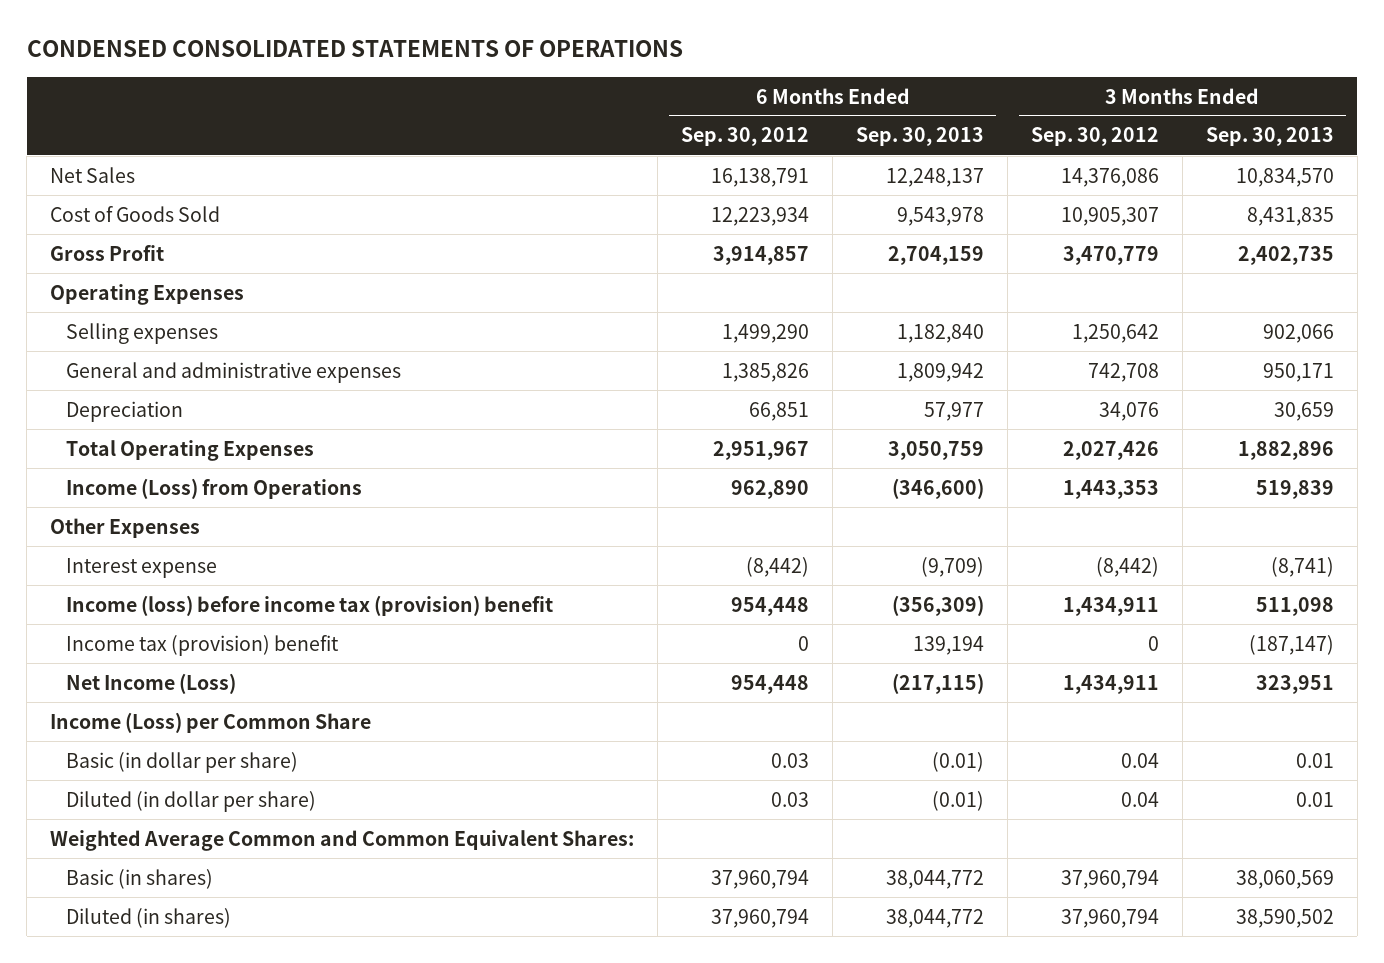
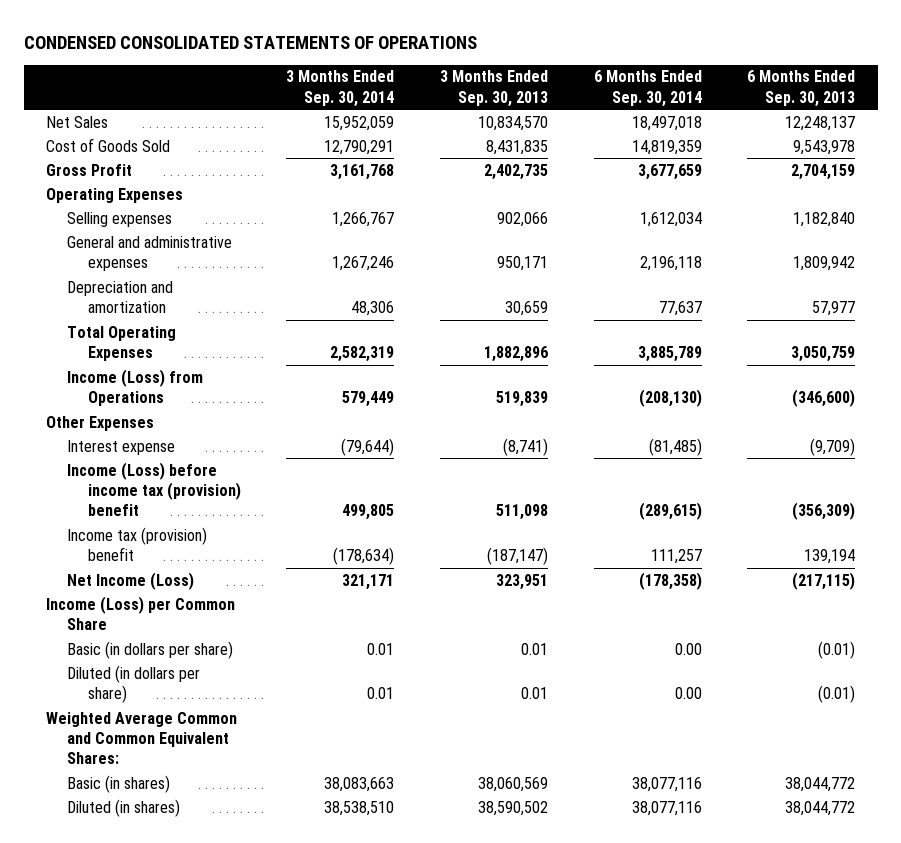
- | 6 Months Ended Sep. 30, 2012 | 6 Months Ended Sep. 30, 2013 | 3 Months Ended Sep. 30, 2012 | 3 Months Ended Sep. 30, 2013
+ | 3 Months Ended Sep. 30, 2014 | 3 Months Ended Sep. 30, 2013 | 6 Months Ended Sep. 30, 2014 | 6 Months Ended Sep. 30, 2013
- Depreciation | 66,851 | 57,977 | 34,076 | 30,659
+ Depreciation and amortization | 48,306 | 30,659 | 77,637 | 57,977
- Income (loss) before income tax (provision) benefit | 954,448 | (356,309) | 1,434,911 | 511,098
+ Income (Loss) before income tax (provision) benefit | 499,805 | 511,098 | (289,615) | (356,309)
- Basic (in dollar per share) | 0.03 | (0.01) | 0.04 | 0.01
- Diluted (in dollar per share) | 0.03 | (0.01) | 0.04 | 0.01
+ Basic (in dollars per share) | 0.01 | 0.01 | 0.00 | (0.01)
+ Diluted (in dollars per share) | 0.01 | 0.01 | 0.00 | (0.01)

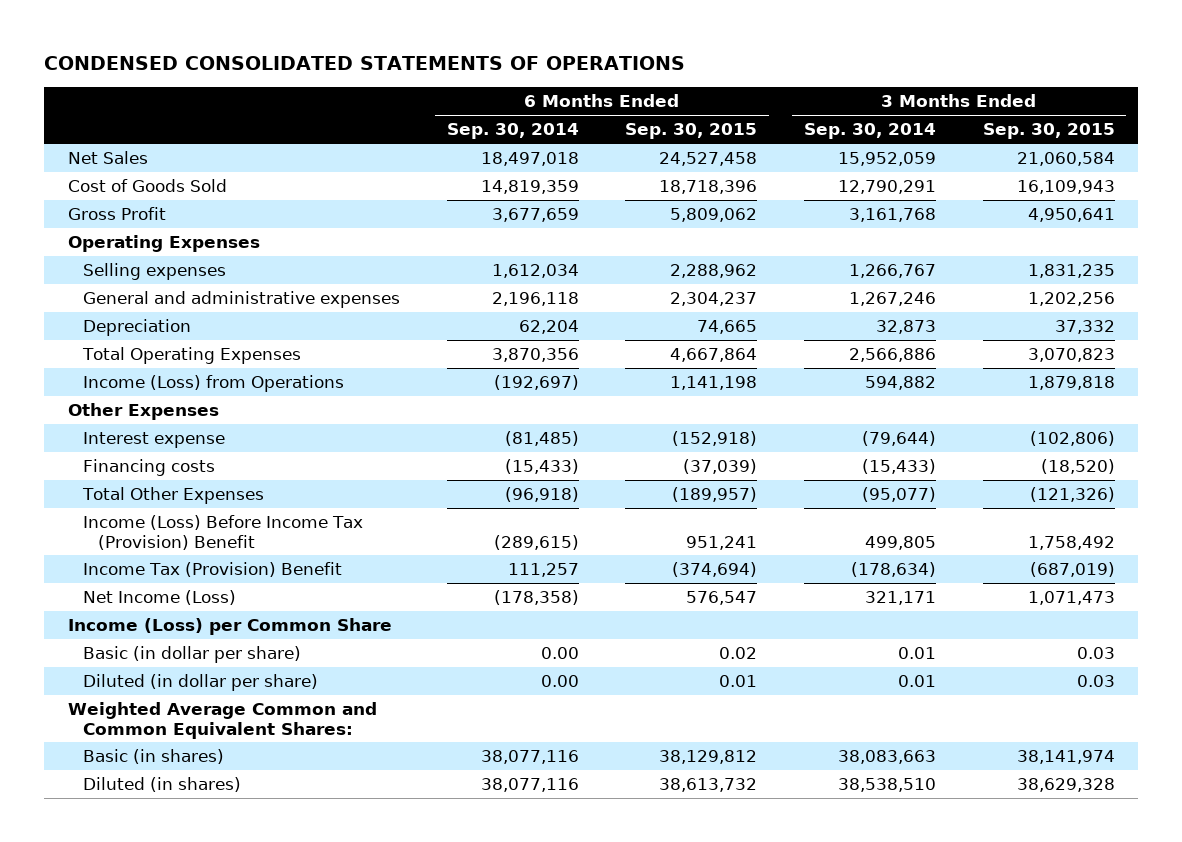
- | 3 Months Ended Sep. 30, 2014 | 3 Months Ended Sep. 30, 2013 | 6 Months Ended Sep. 30, 2014 | 6 Months Ended Sep. 30, 2013
+ | 6 Months Ended Sep. 30, 2014 | 6 Months Ended Sep. 30, 2015 | 3 Months Ended Sep. 30, 2014 | 3 Months Ended Sep. 30, 2015
- Depreciation and amortization | 48,306 | 30,659 | 77,637 | 57,977
- Total Operating Expenses | 2,582,319 | 1,882,896 | 3,885,789 | 3,050,759
- Income (Loss) from Operations | 579,449 | 519,839 | (208,130) | (346,600)
+ Depreciation | 62,204 | 74,665 | 32,873 | 37,332
+ Total Operating Expenses | 3,870,356 | 4,667,864 | 2,566,886 | 3,070,823
+ Income (Loss) from Operations | (192,697) | 1,141,198 | 594,882 | 1,879,818
- Income (Loss) before income tax (provision) benefit | 499,805 | 511,098 | (289,615) | (356,309)
- Income tax (provision) benefit | (178,634) | (187,147) | 111,257 | 139,194
+ Financing costs | (15,433) | (37,039) | (15,433) | (18,520)
+ Total Other Expenses | (96,918) | (189,957) | (95,077) | (121,326)
+ Income (Loss) Before Income Tax (Provision) Benefit | (289,615) | 951,241 | 499,805 | 1,758,492
+ Income Tax (Provision) Benefit | 111,257 | (374,694) | (178,634) | (687,019)
- Basic (in dollars per share) | 0.01 | 0.01 | 0.00 | (0.01)
- Diluted (in dollars per share) | 0.01 | 0.01 | 0.00 | (0.01)
+ Basic (in dollar per share) | 0.00 | 0.02 | 0.01 | 0.03
+ Diluted (in dollar per share) | 0.00 | 0.01 | 0.01 | 0.03

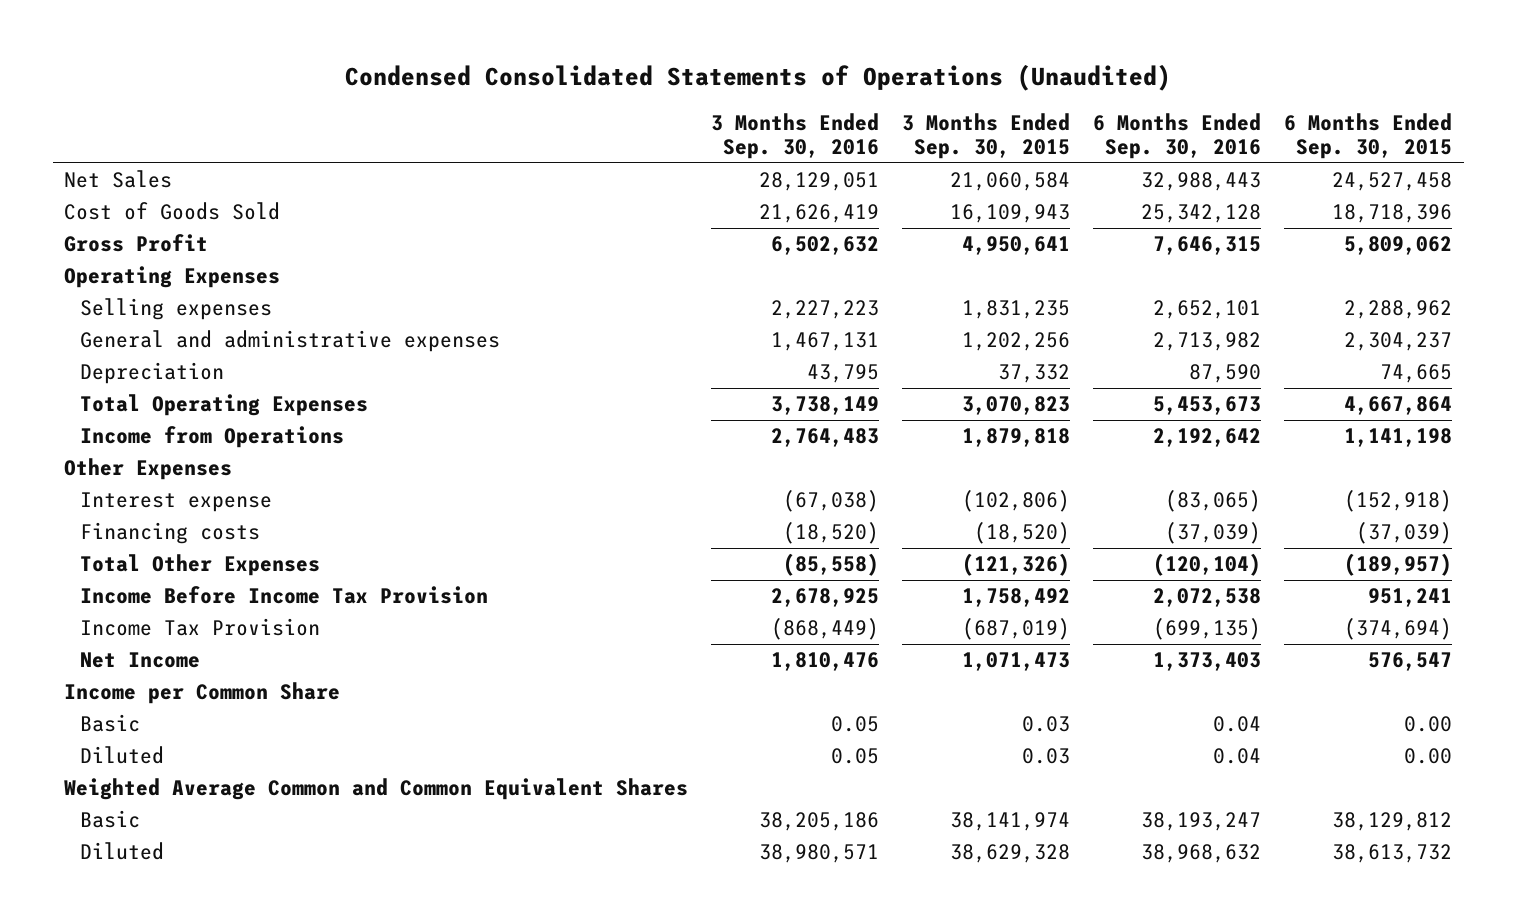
- CONDENSED CONSOLIDATED STATEMENTS OF OPERATIONS
+ Condensed Consolidated Statements of Operations (Unaudited)
- | 6 Months Ended Sep. 30, 2014 | 6 Months Ended Sep. 30, 2015 | 3 Months Ended Sep. 30, 2014 | 3 Months Ended Sep. 30, 2015
+ | 3 Months Ended Sep. 30, 2016 | 3 Months Ended Sep. 30, 2015 | 6 Months Ended Sep. 30, 2016 | 6 Months Ended Sep. 30, 2015
- Income (Loss) from Operations | (192,697) | 1,141,198 | 594,882 | 1,879,818
+ Income from Operations | 2,764,483 | 1,879,818 | 2,192,642 | 1,141,198
- Income (Loss) Before Income Tax (Provision) Benefit | (289,615) | 951,241 | 499,805 | 1,758,492
- Income Tax (Provision) Benefit | 111,257 | (374,694) | (178,634) | (687,019)
- Net Income (Loss) | (178,358) | 576,547 | 321,171 | 1,071,473
- Income (Loss) per Common Share
- Basic (in dollar per share) | 0.00 | 0.02 | 0.01 | 0.03
- Diluted (in dollar per share) | 0.00 | 0.01 | 0.01 | 0.03
- Weighted Average Common and Common Equivalent Shares:
- Basic (in shares) | 38,077,116 | 38,129,812 | 38,083,663 | 38,141,974
- Diluted (in shares) | 38,077,116 | 38,613,732 | 38,538,510 | 38,629,328
+ Income Before Income Tax Provision | 2,678,925 | 1,758,492 | 2,072,538 | 951,241
+ Income Tax Provision | (868,449) | (687,019) | (699,135) | (374,694)
+ Net Income | 1,810,476 | 1,071,473 | 1,373,403 | 576,547
+ Income per Common Share
+ Basic | 0.05 | 0.03 | 0.04 | 0.00
+ Diluted | 0.05 | 0.03 | 0.04 | 0.00
+ Weighted Average Common and Common Equivalent Shares
+ Basic | 38,205,186 | 38,141,974 | 38,193,247 | 38,129,812
+ Diluted | 38,980,571 | 38,629,328 | 38,968,632 | 38,613,732

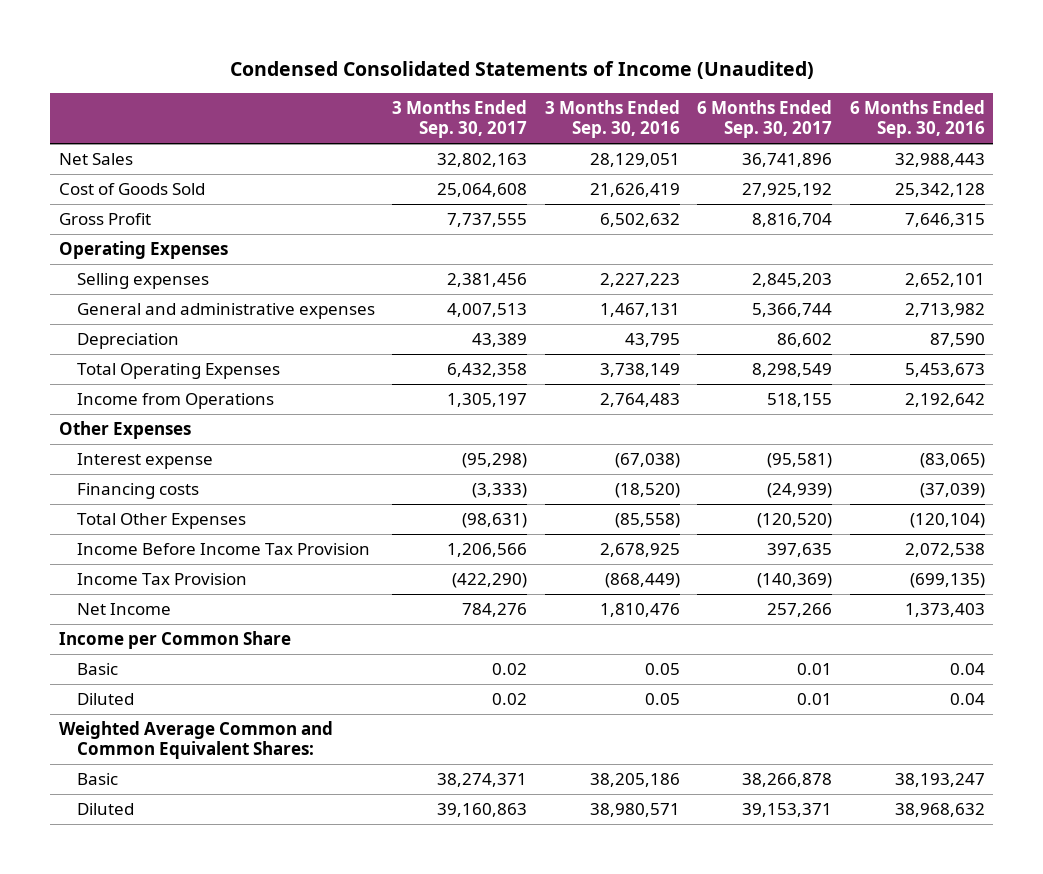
- Condensed Consolidated Statements of Operations (Unaudited)
+ Condensed Consolidated Statements of Income (Unaudited)
- | 3 Months Ended Sep. 30, 2016 | 3 Months Ended Sep. 30, 2015 | 6 Months Ended Sep. 30, 2016 | 6 Months Ended Sep. 30, 2015
+ | 3 Months Ended Sep. 30, 2017 | 3 Months Ended Sep. 30, 2016 | 6 Months Ended Sep. 30, 2017 | 6 Months Ended Sep. 30, 2016
- Weighted Average Common and Common Equivalent Shares
+ Weighted Average Common and Common Equivalent Shares:

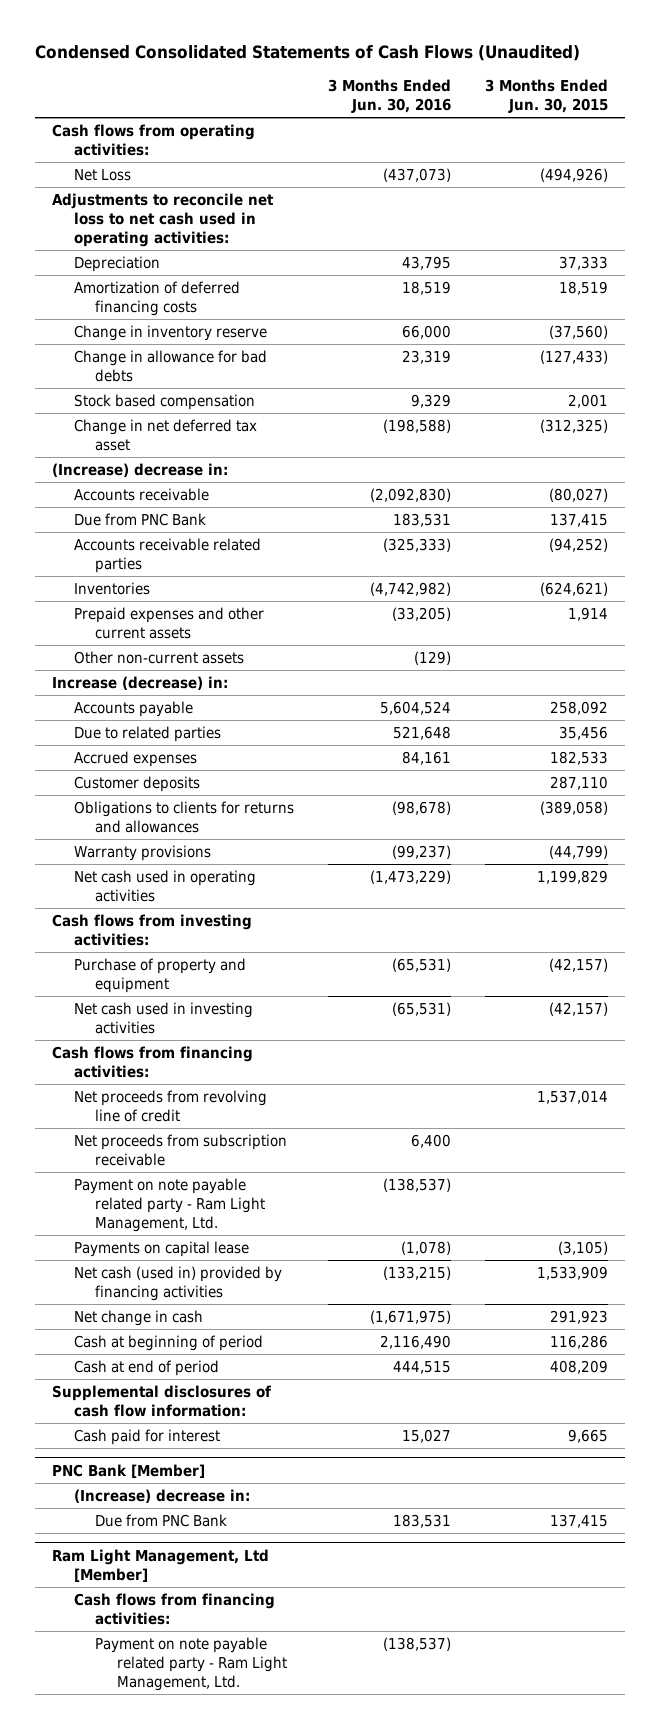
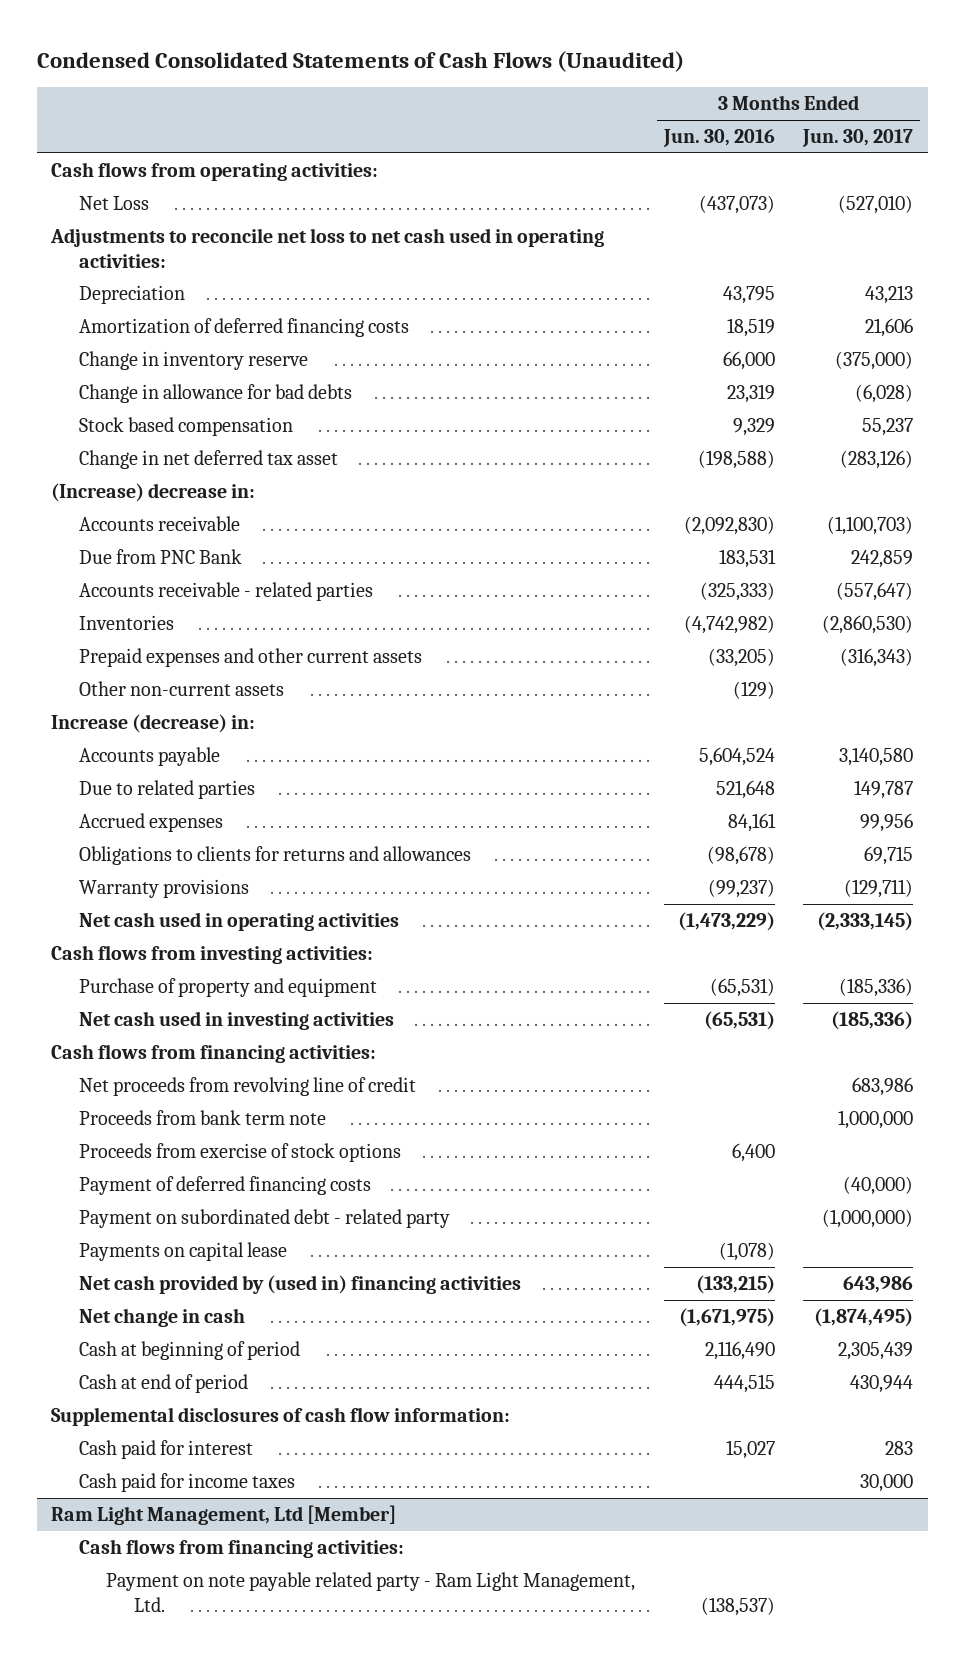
- | 3 Months Ended Jun. 30, 2016 | 3 Months Ended Jun. 30, 2015
+ | 3 Months Ended Jun. 30, 2016 | 3 Months Ended Jun. 30, 2017
- Accounts receivable related parties | (325,333) | (94,252)
+ Accounts receivable - related parties | (325,333) | (557,647)
- Customer deposits | | 287,110
- Net proceeds from subscription receivable | 6,400 |
- Payment on note payable related party - Ram Light Management, Ltd. | (138,537) |
+ Proceeds from bank term note | | 1,000,000
+ Proceeds from exercise of stock options | 6,400 |
+ Payment of deferred financing costs | | (40,000)
+ Payment on subordinated debt - related party | | (1,000,000)
- Net cash (used in) provided by financing activities | (133,215) | 1,533,909
+ Net cash provided by (used in) financing activities | (133,215) | 643,986
- PNC Bank [Member]
- (Increase) decrease in:
- Due from PNC Bank | 183,531 | 137,415
+ Cash paid for income taxes | | 30,000

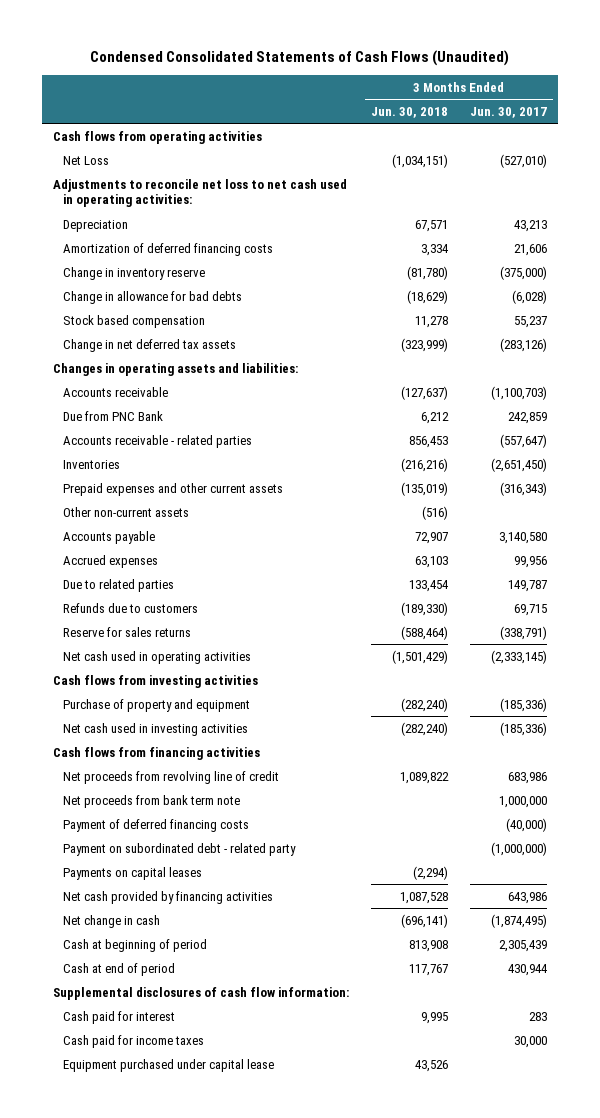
- | 3 Months Ended Jun. 30, 2016 | 3 Months Ended Jun. 30, 2017
+ | 3 Months Ended Jun. 30, 2018 | 3 Months Ended Jun. 30, 2017
- Cash flows from operating activities:
+ Cash flows from operating activities
- Change in net deferred tax asset | (198,588) | (283,126)
- (Increase) decrease in:
+ Change in net deferred tax assets | (323,999) | (283,126)
+ Changes in operating assets and liabilities:
- Inventories | (4,742,982) | (2,860,530)
+ Inventories | (216,216) | (2,651,450)
- Increase (decrease) in:
- Obligations to clients for returns and allowances | (98,678) | 69,715
- Warranty provisions | (99,237) | (129,711)
moved down: Due to related parties | 133,454 | 149,787
+ Refunds due to customers | (189,330) | 69,715
+ Reserve for sales returns | (588,464) | (338,791)
- Cash flows from investing activities:
+ Cash flows from investing activities
- Cash flows from financing activities:
+ Cash flows from financing activities
- Proceeds from bank term note | | 1,000,000
- Proceeds from exercise of stock options | 6,400 |
+ Net proceeds from bank term note | | 1,000,000
- Payments on capital lease | (1,078) |
- Net cash provided by (used in) financing activities | (133,215) | 643,986
+ Payments on capital leases | (2,294) |
+ Net cash provided by financing activities | 1,087,528 | 643,986
- Ram Light Management, Ltd [Member]
- Cash flows from financing activities:
- Payment on note payable related party - Ram Light Management, Ltd. | (138,537) |
+ Equipment purchased under capital lease | 43,526 |

